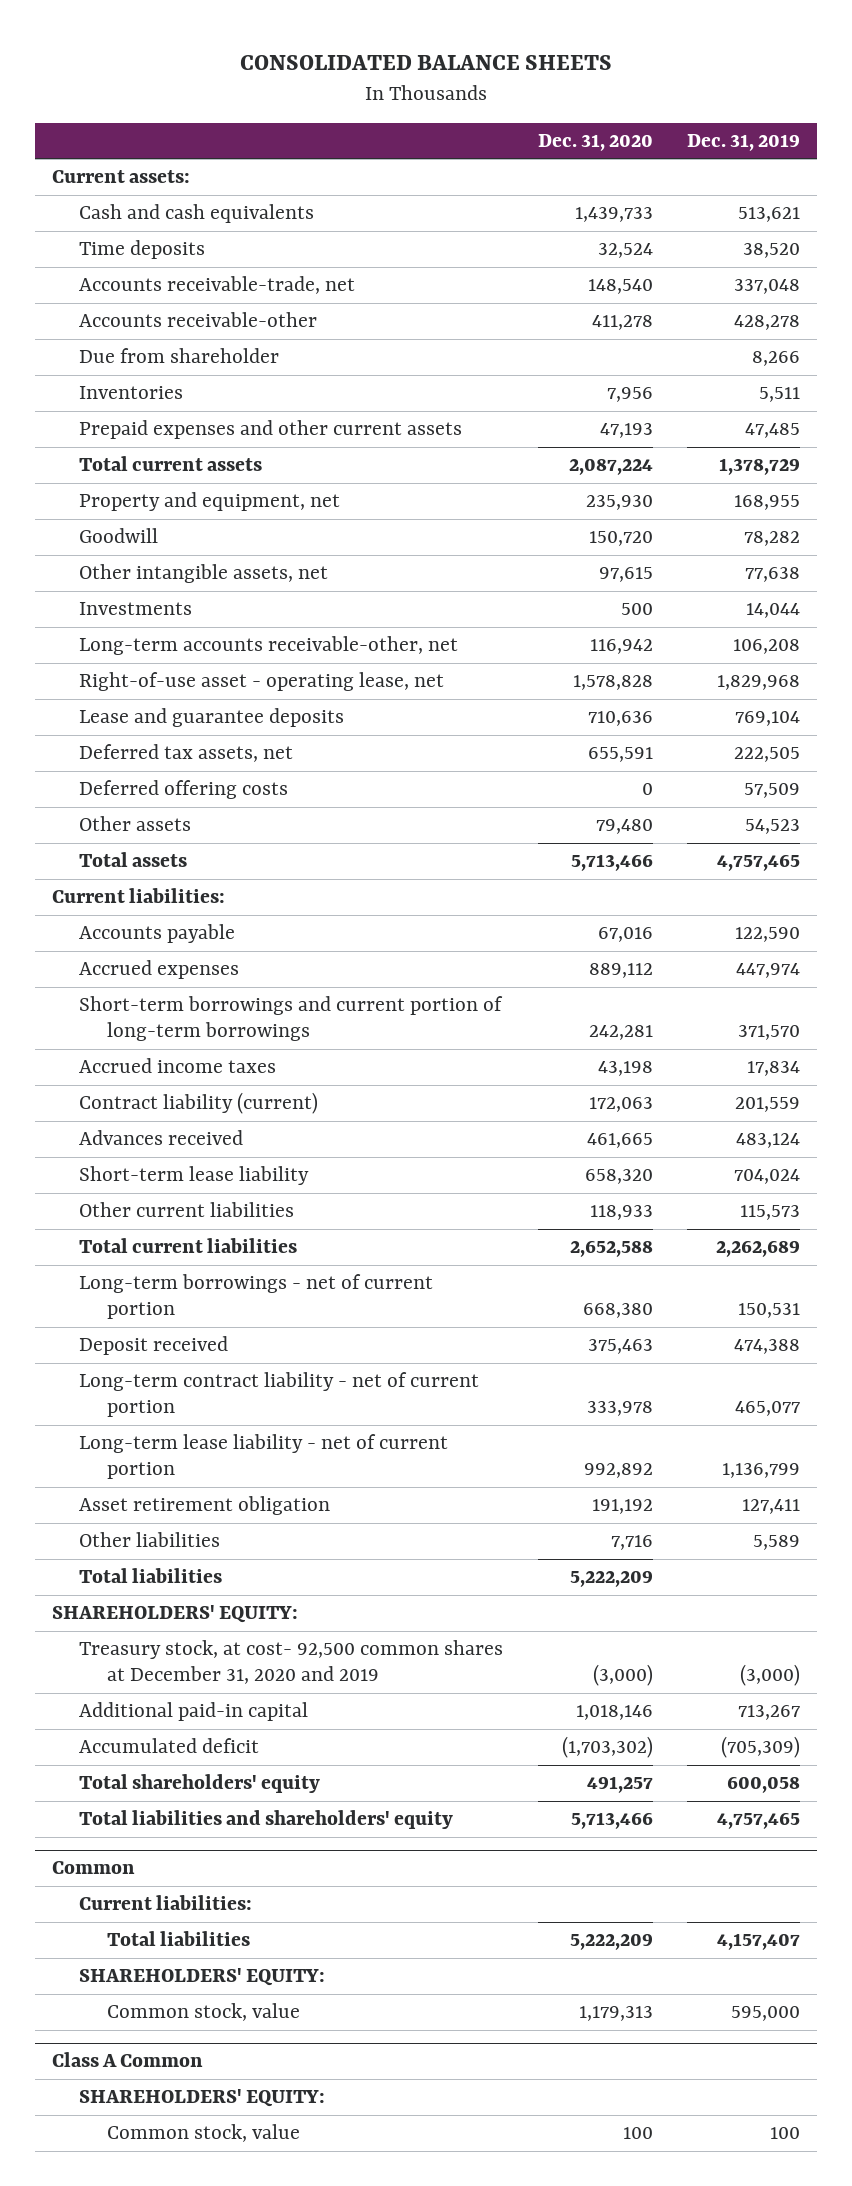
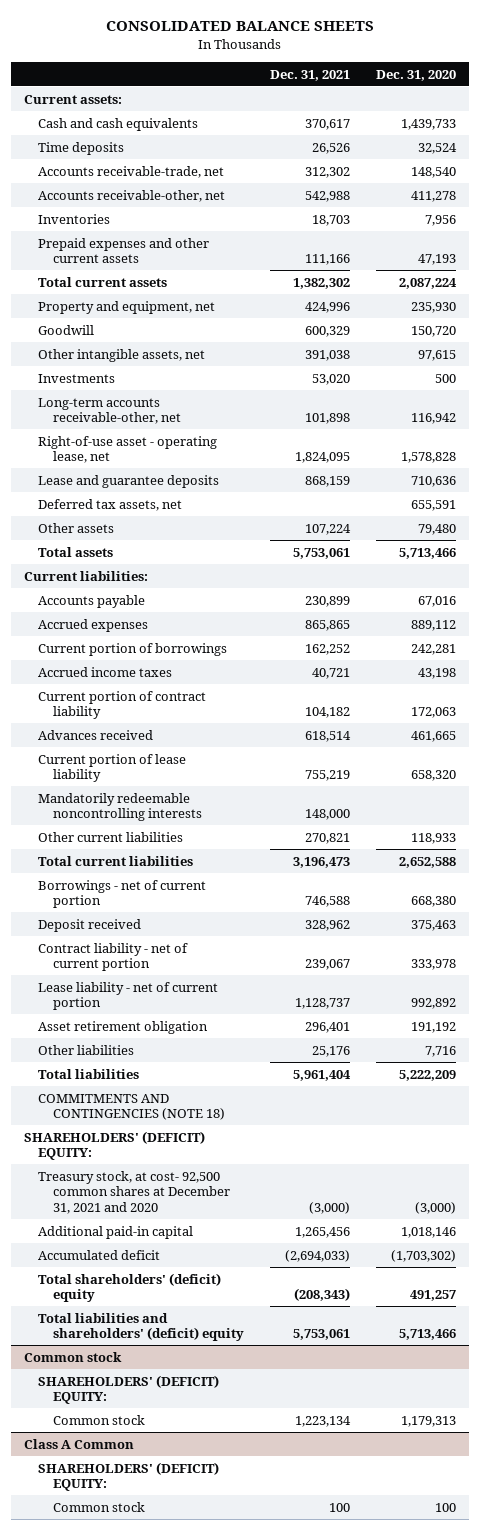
- | Dec. 31, 2020 | Dec. 31, 2019
+ | Dec. 31, 2021 | Dec. 31, 2020
- Accounts receivable-other | 411,278 | 428,278
- Due from shareholder | | 8,266
+ Accounts receivable-other, net | 542,988 | 411,278
- Deferred offering costs | 0 | 57,509
- Short-term borrowings and current portion of long-term borrowings | 242,281 | 371,570
+ Current portion of borrowings | 162,252 | 242,281
- Contract liability (current) | 172,063 | 201,559
+ Current portion of contract liability | 104,182 | 172,063
- Short-term lease liability | 658,320 | 704,024
+ Current portion of lease liability | 755,219 | 658,320
+ Mandatorily redeemable noncontrolling interests | 148,000 |
- Long-term borrowings - net of current portion | 668,380 | 150,531
+ Borrowings - net of current portion | 746,588 | 668,380
- Long-term contract liability - net of current portion | 333,978 | 465,077
- Long-term lease liability - net of current portion | 992,892 | 1,136,799
+ Contract liability - net of current portion | 239,067 | 333,978
+ Lease liability - net of current portion | 1,128,737 | 992,892
- SHAREHOLDERS' EQUITY:
- Treasury stock, at cost- 92,500 common shares at December 31, 2020 and 2019 | (3,000) | (3,000)
+ COMMITMENTS AND CONTINGENCIES (NOTE 18)
+ SHAREHOLDERS' (DEFICIT) EQUITY:
+ Treasury stock, at cost- 92,500 common shares at December 31, 2021 and 2020 | (3,000) | (3,000)
- Total shareholders' equity | 491,257 | 600,058
- Total liabilities and shareholders' equity | 5,713,466 | 4,757,465
- Common
- Current liabilities:
- Total liabilities | 5,222,209 | 4,157,407
- SHAREHOLDERS' EQUITY:
- Common stock, value | 1,179,313 | 595,000
+ Total shareholders' (deficit) equity | (208,343) | 491,257
+ Total liabilities and shareholders' (deficit) equity | 5,753,061 | 5,713,466
+ Common stock
+ SHAREHOLDERS' (DEFICIT) EQUITY:
+ Common stock | 1,223,134 | 1,179,313
@ Class A Common
- SHAREHOLDERS' EQUITY:
- Common stock, value | 100 | 100
+ SHAREHOLDERS' (DEFICIT) EQUITY:
+ Common stock | 100 | 100

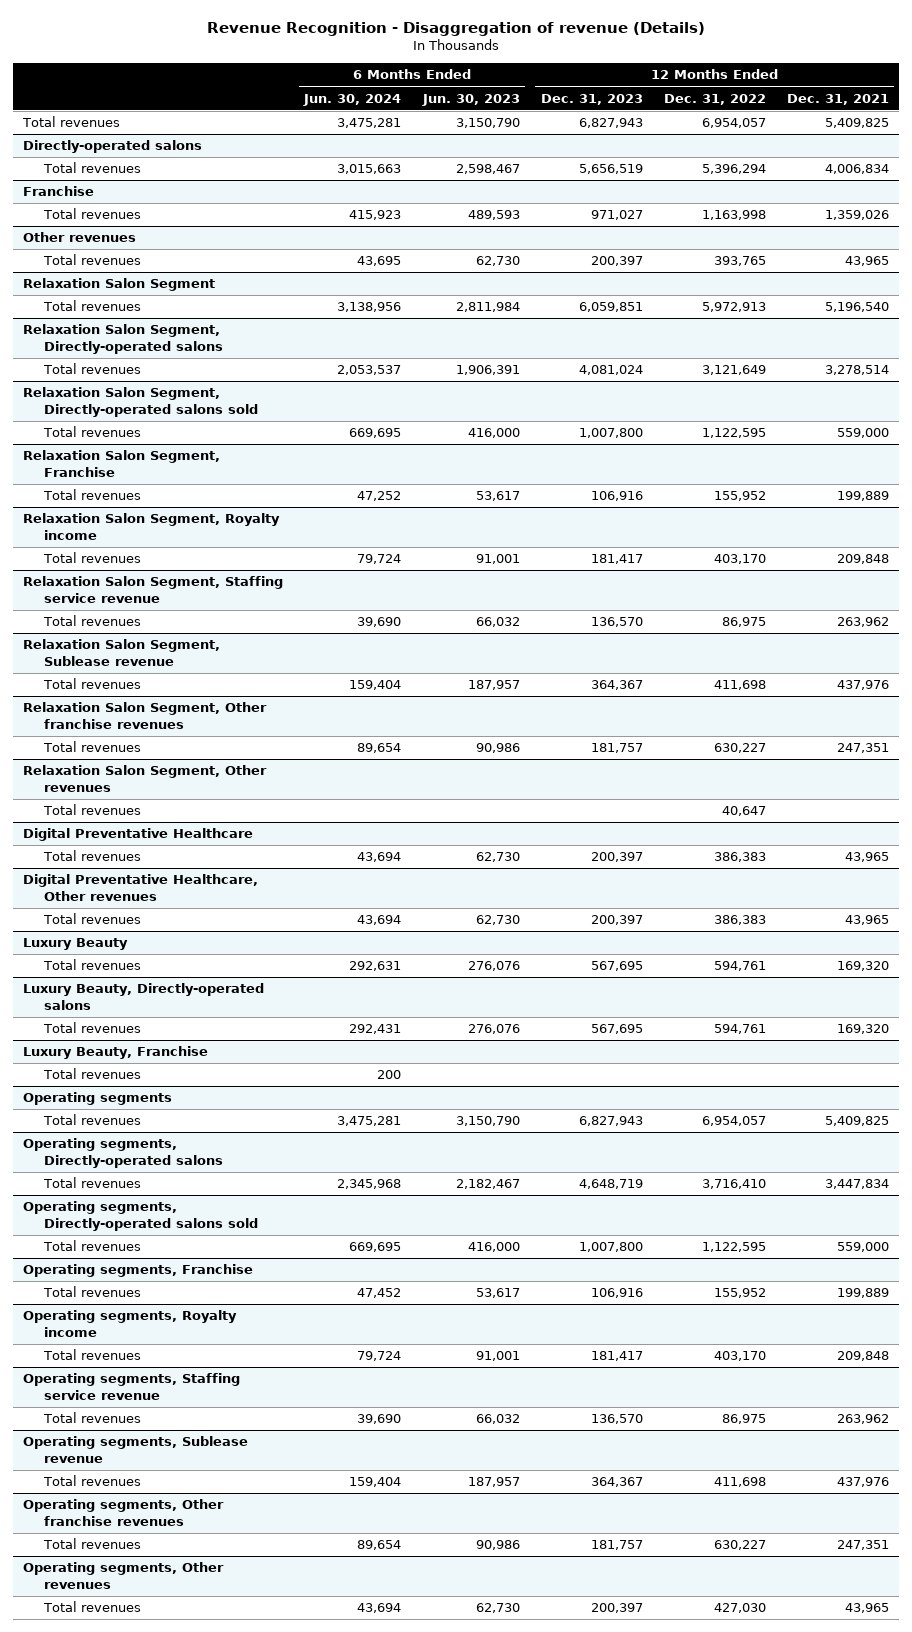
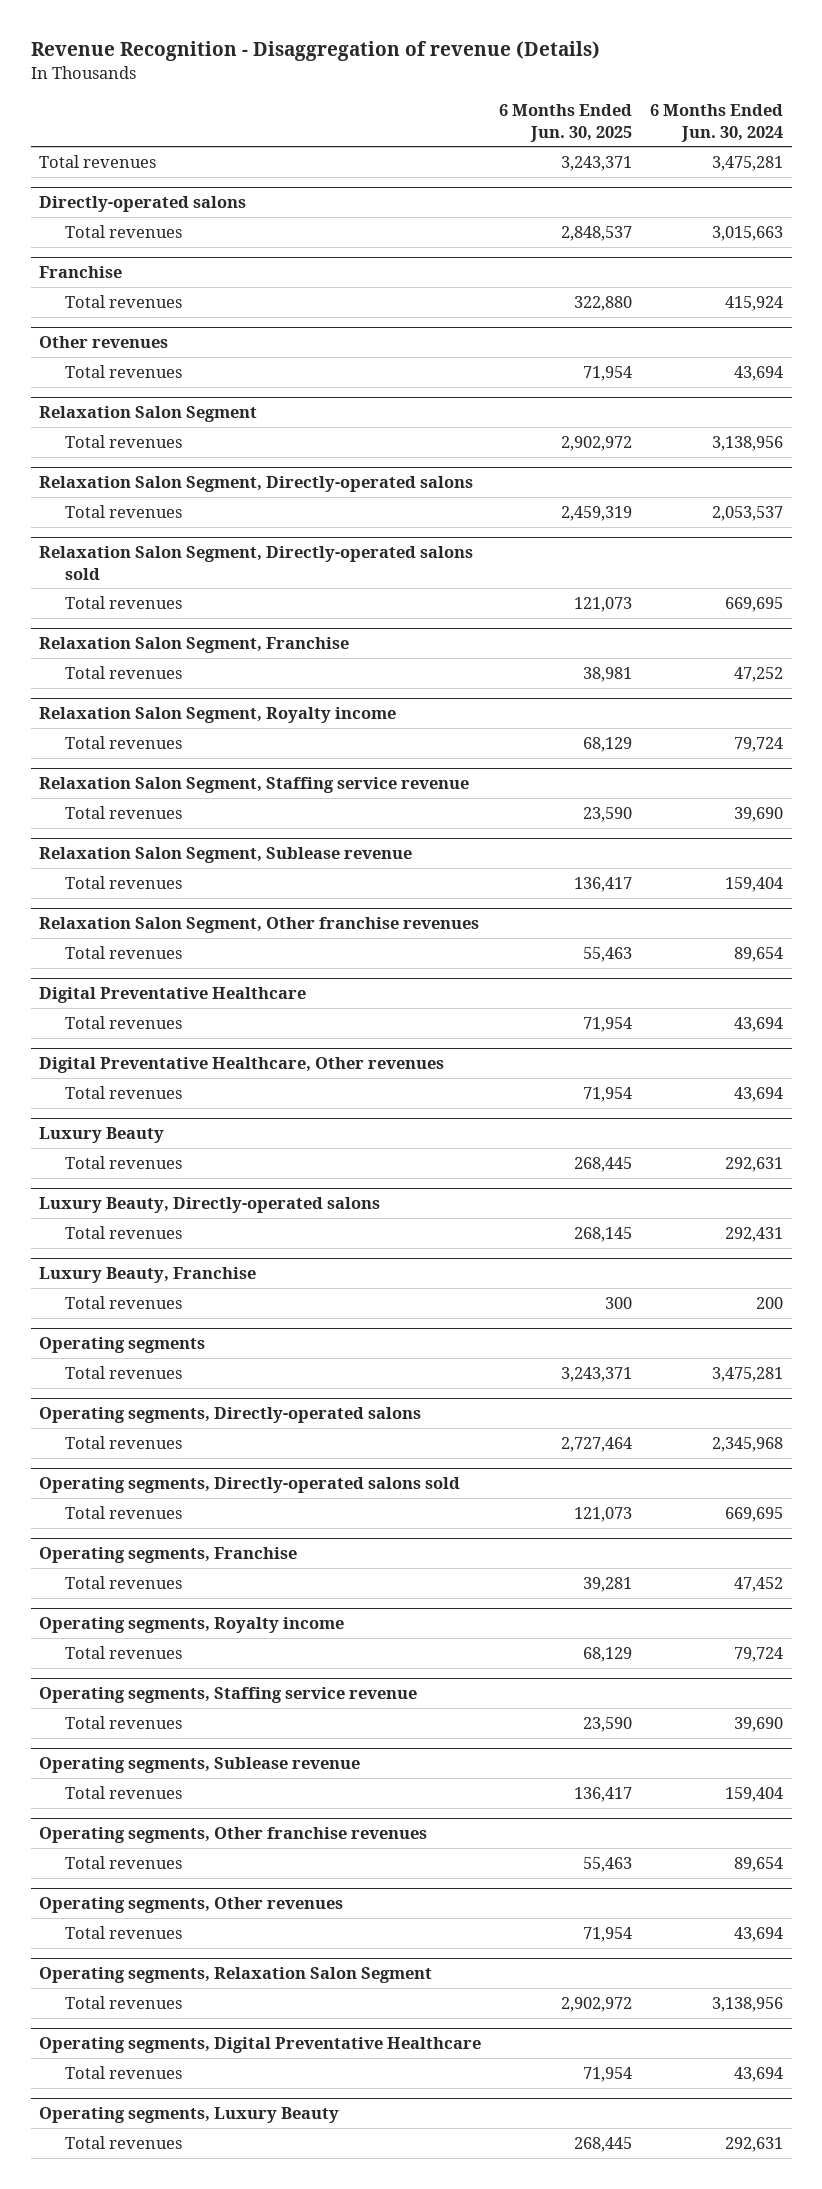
- | 6 Months Ended Jun. 30, 2024 | 6 Months Ended Jun. 30, 2023 | 12 Months Ended Dec. 31, 2023 | 12 Months Ended Dec. 31, 2022 | 12 Months Ended Dec. 31, 2021
+ | 6 Months Ended Jun. 30, 2025 | 6 Months Ended Jun. 30, 2024
@ Franchise
- Total revenues | 415,923 | 489,593 | 971,027 | 1,163,998 | 1,359,026
+ Total revenues | 322,880 | 415,924
@ Other revenues
- Total revenues | 43,695 | 62,730 | 200,397 | 393,765 | 43,965
+ Total revenues | 71,954 | 43,694
- Relaxation Salon Segment, Other revenues
- Total revenues | | | | 40,647 |
+ Operating segments, Relaxation Salon Segment
+ Total revenues | 2,902,972 | 3,138,956
+ Operating segments, Digital Preventative Healthcare
+ Total revenues | 71,954 | 43,694
+ Operating segments, Luxury Beauty
+ Total revenues | 268,445 | 292,631

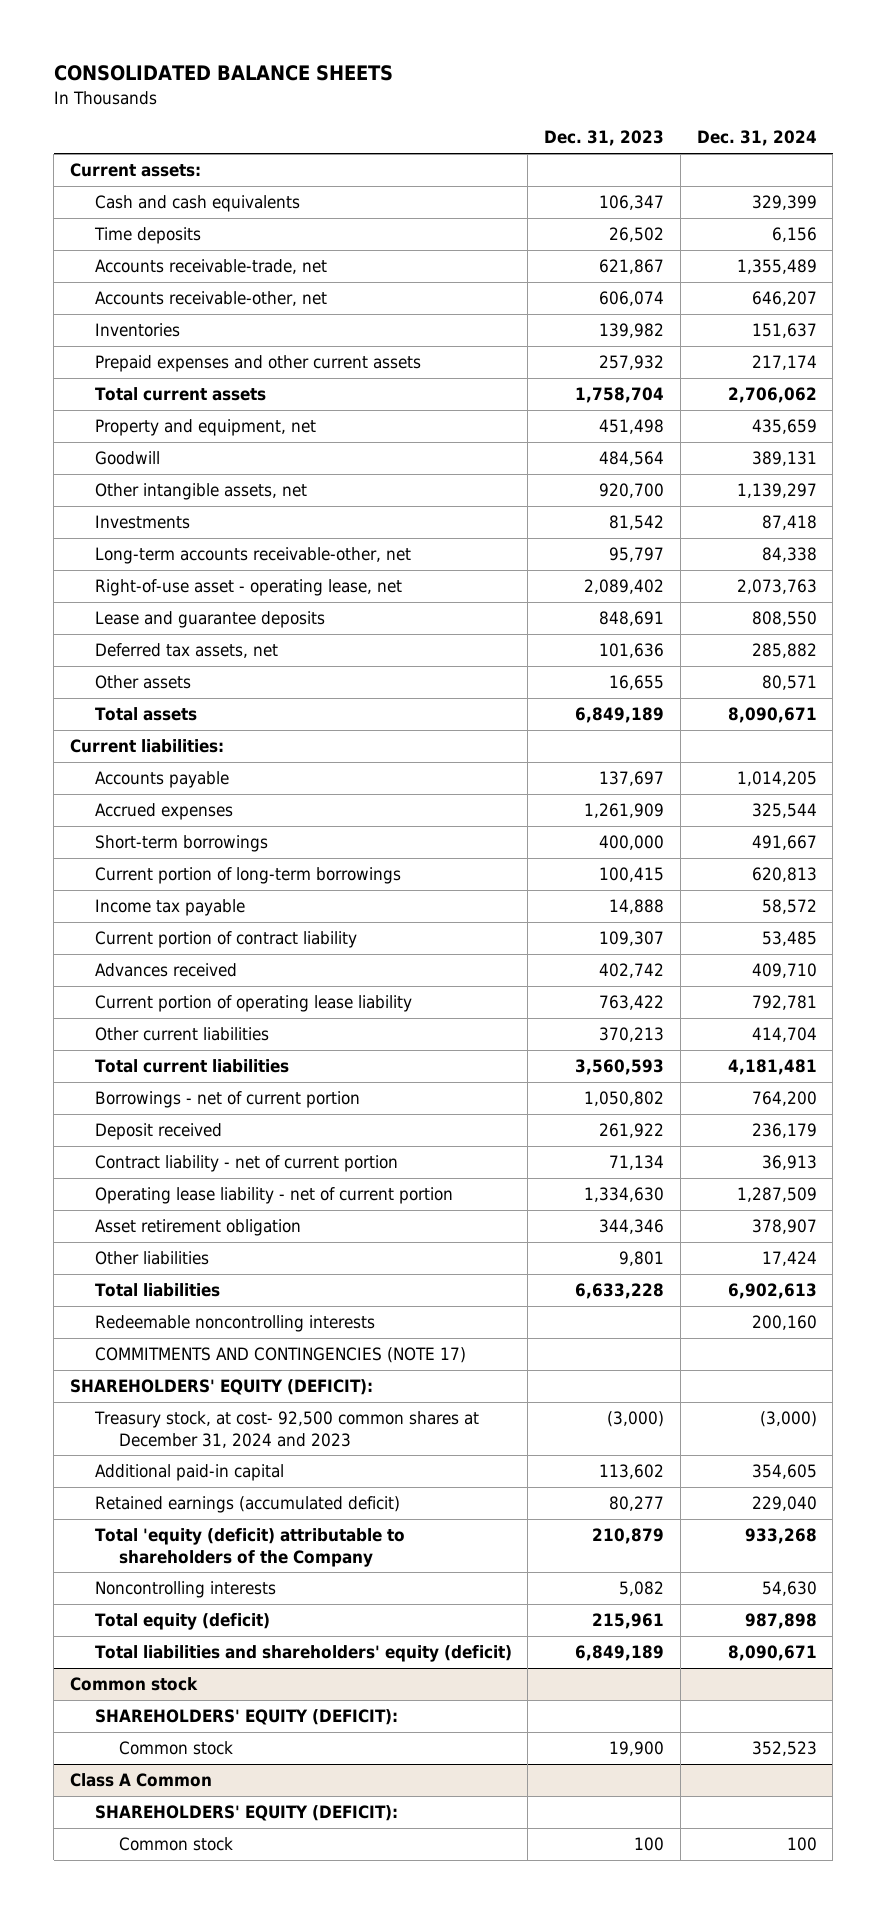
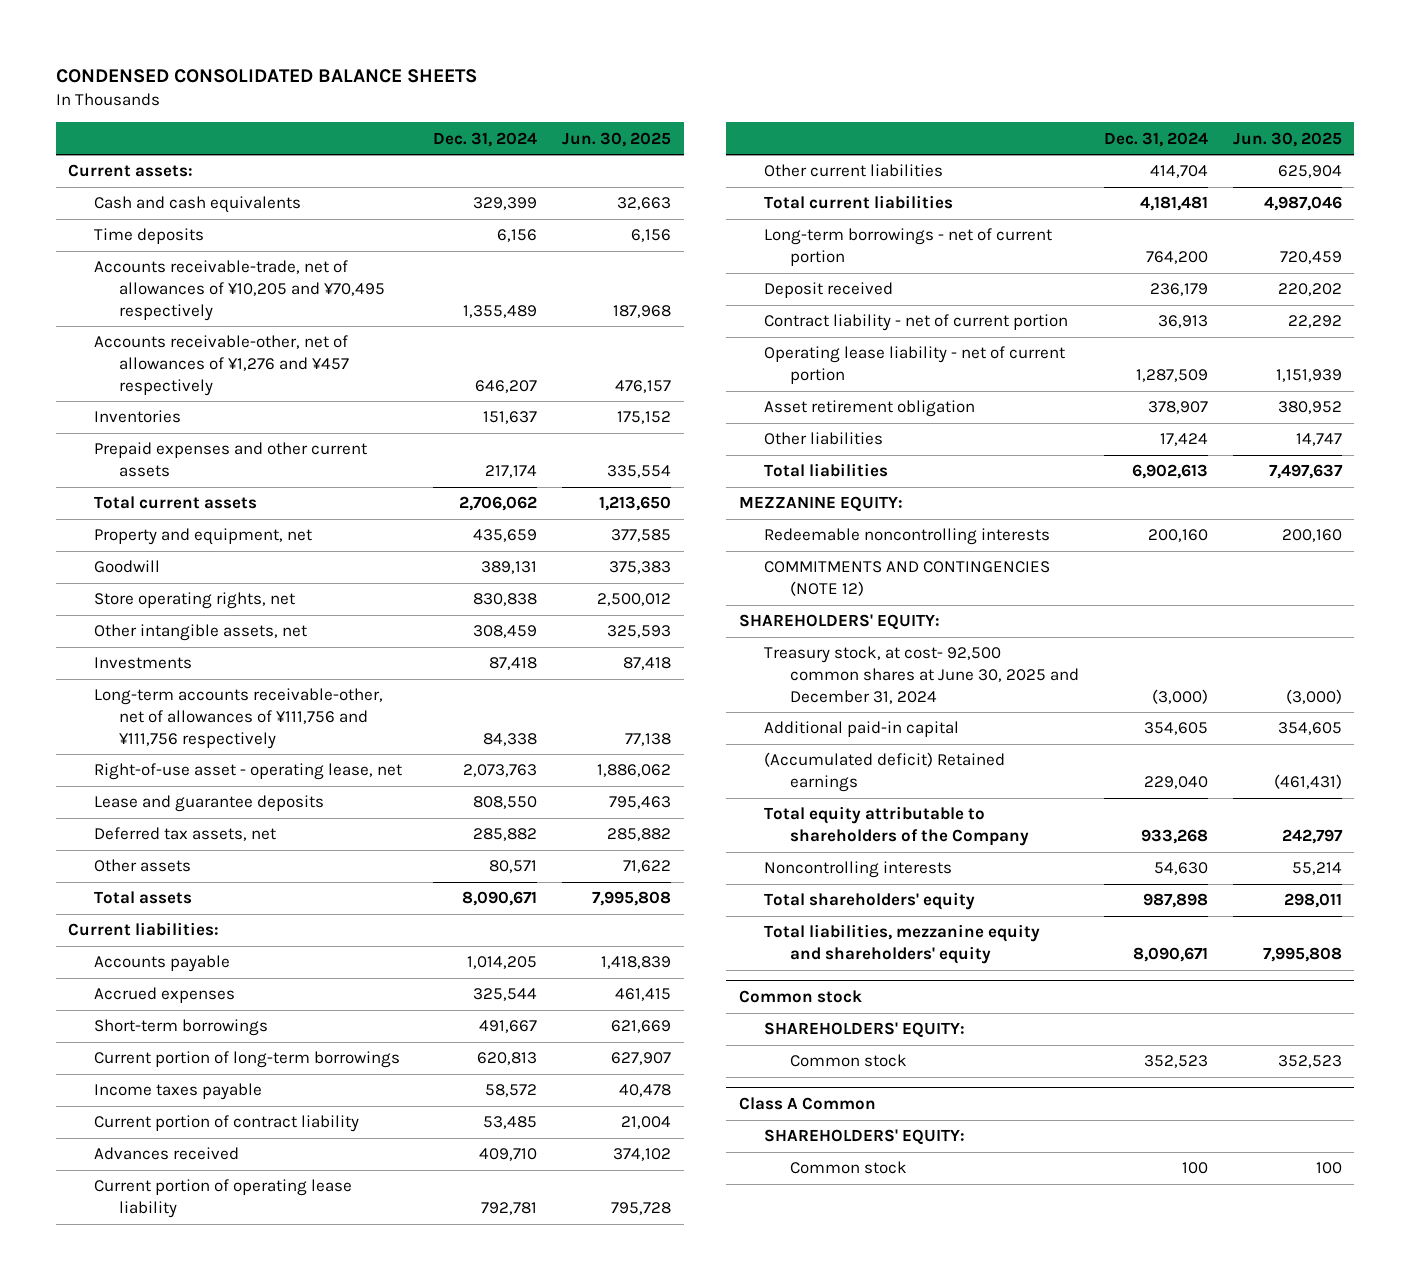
- CONSOLIDATED BALANCE SHEETS
+ CONDENSED CONSOLIDATED BALANCE SHEETS
- | Dec. 31, 2023 | Dec. 31, 2024
+ | Dec. 31, 2024 | Jun. 30, 2025
- Accounts receivable-trade, net | 621,867 | 1,355,489
- Accounts receivable-other, net | 606,074 | 646,207
+ Accounts receivable-trade, net of allowances of ¥10,205 and ¥70,495 respectively | 1,355,489 | 187,968
+ Accounts receivable-other, net of allowances of ¥1,276 and ¥457 respectively | 646,207 | 476,157
- Other intangible assets, net | 920,700 | 1,139,297
+ Store operating rights, net | 830,838 | 2,500,012
+ Other intangible assets, net | 308,459 | 325,593
- Long-term accounts receivable-other, net | 95,797 | 84,338
+ Long-term accounts receivable-other, net of allowances of ¥111,756 and ¥111,756 respectively | 84,338 | 77,138
- Income tax payable | 14,888 | 58,572
+ Income taxes payable | 58,572 | 40,478
- Borrowings - net of current portion | 1,050,802 | 764,200
+ Long-term borrowings - net of current portion | 764,200 | 720,459
+ MEZZANINE EQUITY:
- COMMITMENTS AND CONTINGENCIES (NOTE 17)
- SHAREHOLDERS' EQUITY (DEFICIT):
- Treasury stock, at cost- 92,500 common shares at December 31, 2024 and 2023 | (3,000) | (3,000)
+ COMMITMENTS AND CONTINGENCIES (NOTE 12)
+ SHAREHOLDERS' EQUITY:
+ Treasury stock, at cost- 92,500 common shares at June 30, 2025 and December 31, 2024 | (3,000) | (3,000)
- Retained earnings (accumulated deficit) | 80,277 | 229,040
- Total 'equity (deficit) attributable to shareholders of the Company | 210,879 | 933,268
+ (Accumulated deficit) Retained earnings | 229,040 | (461,431)
+ Total equity attributable to shareholders of the Company | 933,268 | 242,797
- Total equity (deficit) | 215,961 | 987,898
- Total liabilities and shareholders' equity (deficit) | 6,849,189 | 8,090,671
+ Total shareholders' equity | 987,898 | 298,011
+ Total liabilities, mezzanine equity and shareholders' equity | 8,090,671 | 7,995,808
@ Common stock
- SHAREHOLDERS' EQUITY (DEFICIT):
+ SHAREHOLDERS' EQUITY:
@ Class A Common
- SHAREHOLDERS' EQUITY (DEFICIT):
+ SHAREHOLDERS' EQUITY:

